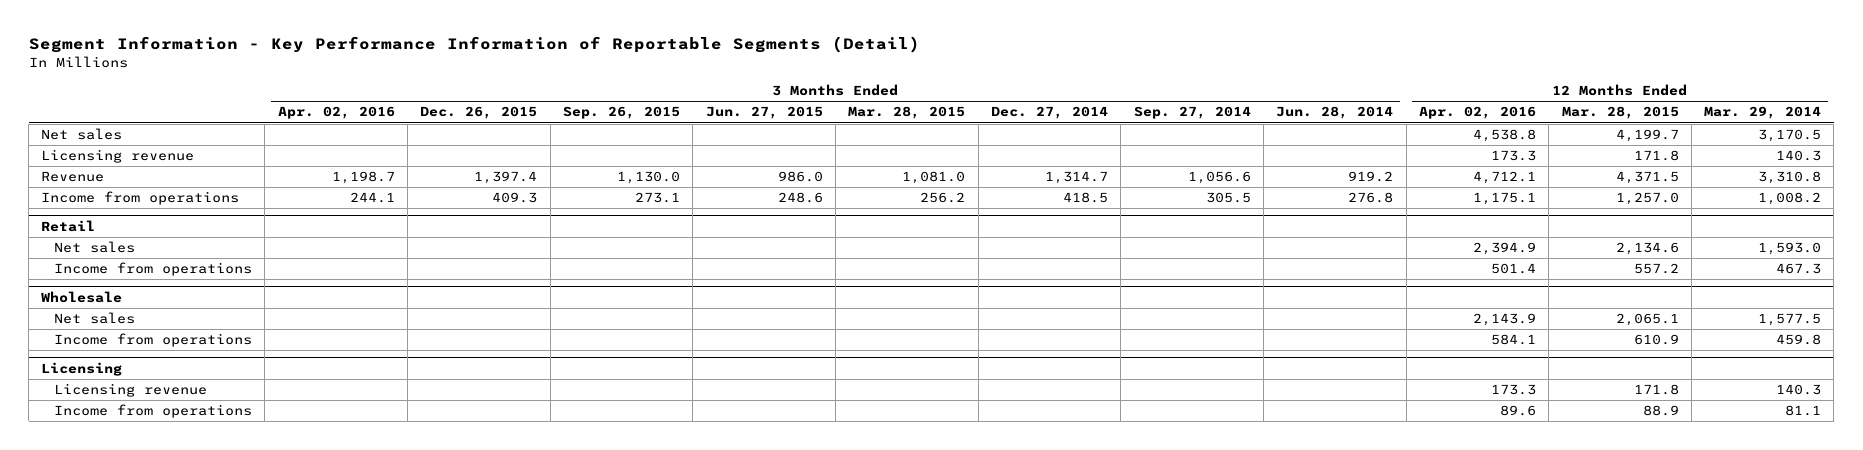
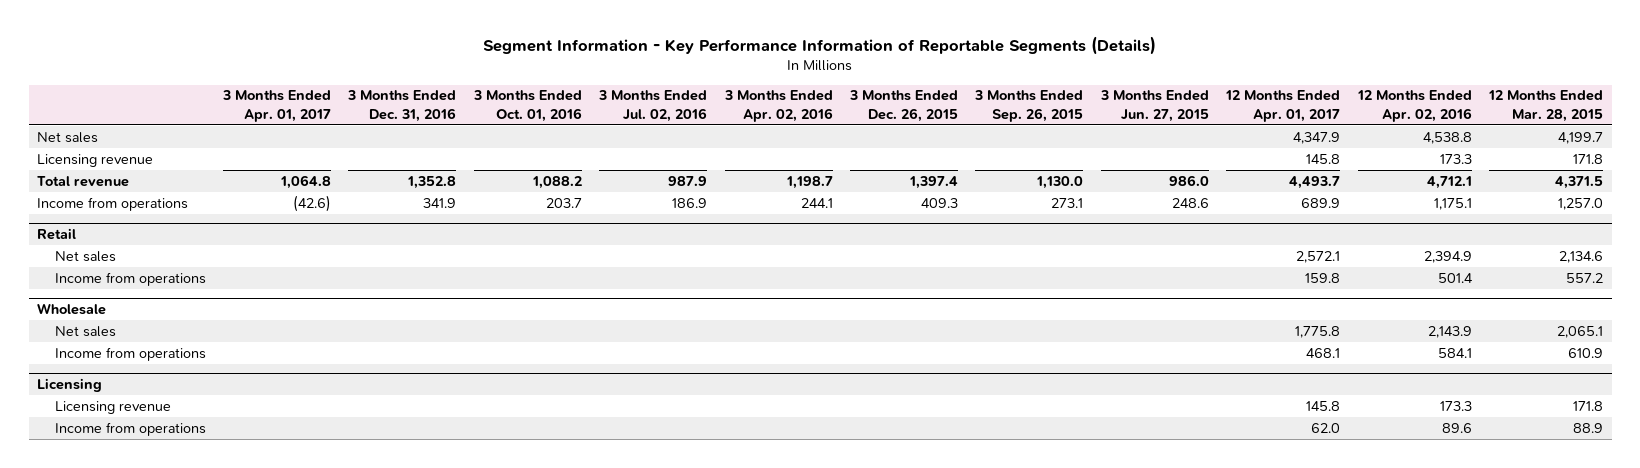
- Segment Information - Key Performance Information of Reportable Segments (Detail)
+ Segment Information - Key Performance Information of Reportable Segments (Details)
- | 3 Months Ended Apr. 02, 2016 | 3 Months Ended Dec. 26, 2015 | 3 Months Ended Sep. 26, 2015 | 3 Months Ended Jun. 27, 2015 | 3 Months Ended Mar. 28, 2015 | 3 Months Ended Dec. 27, 2014 | 3 Months Ended Sep. 27, 2014 | 3 Months Ended Jun. 28, 2014 | 12 Months Ended Apr. 02, 2016 | 12 Months Ended Mar. 28, 2015 | 12 Months Ended Mar. 29, 2014
+ | 3 Months Ended Apr. 01, 2017 | 3 Months Ended Dec. 31, 2016 | 3 Months Ended Oct. 01, 2016 | 3 Months Ended Jul. 02, 2016 | 3 Months Ended Apr. 02, 2016 | 3 Months Ended Dec. 26, 2015 | 3 Months Ended Sep. 26, 2015 | 3 Months Ended Jun. 27, 2015 | 12 Months Ended Apr. 01, 2017 | 12 Months Ended Apr. 02, 2016 | 12 Months Ended Mar. 28, 2015
- Revenue | 1,198.7 | 1,397.4 | 1,130.0 | 986.0 | 1,081.0 | 1,314.7 | 1,056.6 | 919.2 | 4,712.1 | 4,371.5 | 3,310.8
+ Total revenue | 1,064.8 | 1,352.8 | 1,088.2 | 987.9 | 1,198.7 | 1,397.4 | 1,130.0 | 986.0 | 4,493.7 | 4,712.1 | 4,371.5

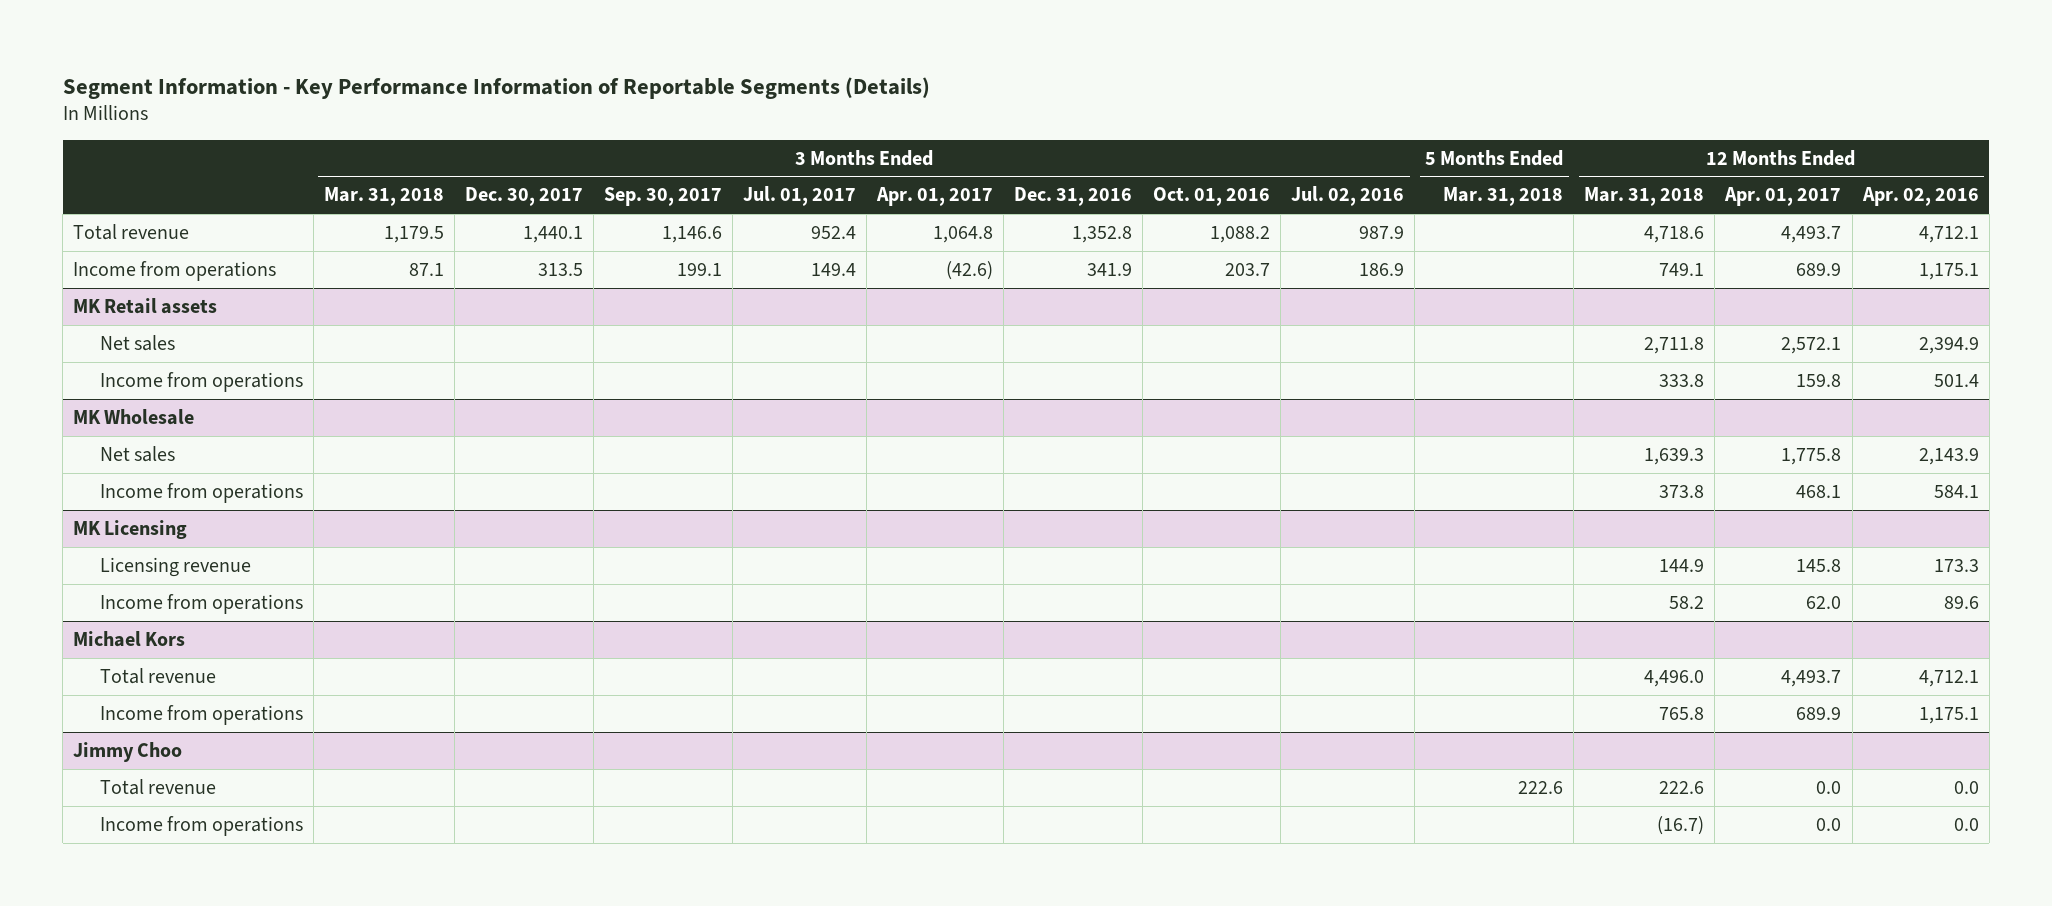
- | 3 Months Ended Apr. 01, 2017 | 3 Months Ended Dec. 31, 2016 | 3 Months Ended Oct. 01, 2016 | 3 Months Ended Jul. 02, 2016 | 3 Months Ended Apr. 02, 2016 | 3 Months Ended Dec. 26, 2015 | 3 Months Ended Sep. 26, 2015 | 3 Months Ended Jun. 27, 2015 | 12 Months Ended Apr. 01, 2017 | 12 Months Ended Apr. 02, 2016 | 12 Months Ended Mar. 28, 2015
+ | 3 Months Ended Mar. 31, 2018 | 3 Months Ended Dec. 30, 2017 | 3 Months Ended Sep. 30, 2017 | 3 Months Ended Jul. 01, 2017 | 3 Months Ended Apr. 01, 2017 | 3 Months Ended Dec. 31, 2016 | 3 Months Ended Oct. 01, 2016 | 3 Months Ended Jul. 02, 2016 | 5 Months Ended Mar. 31, 2018 | 12 Months Ended Mar. 31, 2018 | 12 Months Ended Apr. 01, 2017 | 12 Months Ended Apr. 02, 2016
- Net sales | | | | | | | | | 4,347.9 | 4,538.8 | 4,199.7
- Licensing revenue | | | | | | | | | 145.8 | 173.3 | 171.8
- Retail
+ MK Retail assets
- Wholesale
+ MK Wholesale
- Licensing
+ MK Licensing
+ Michael Kors
+ Total revenue | | | | | | | | | | 4,496.0 | 4,493.7 | 4,712.1
+ Income from operations | | | | | | | | | | 765.8 | 689.9 | 1,175.1
+ Jimmy Choo
+ Total revenue | | | | | | | | | 222.6 | 222.6 | 0.0 | 0.0
+ Income from operations | | | | | | | | | | (16.7) | 0.0 | 0.0

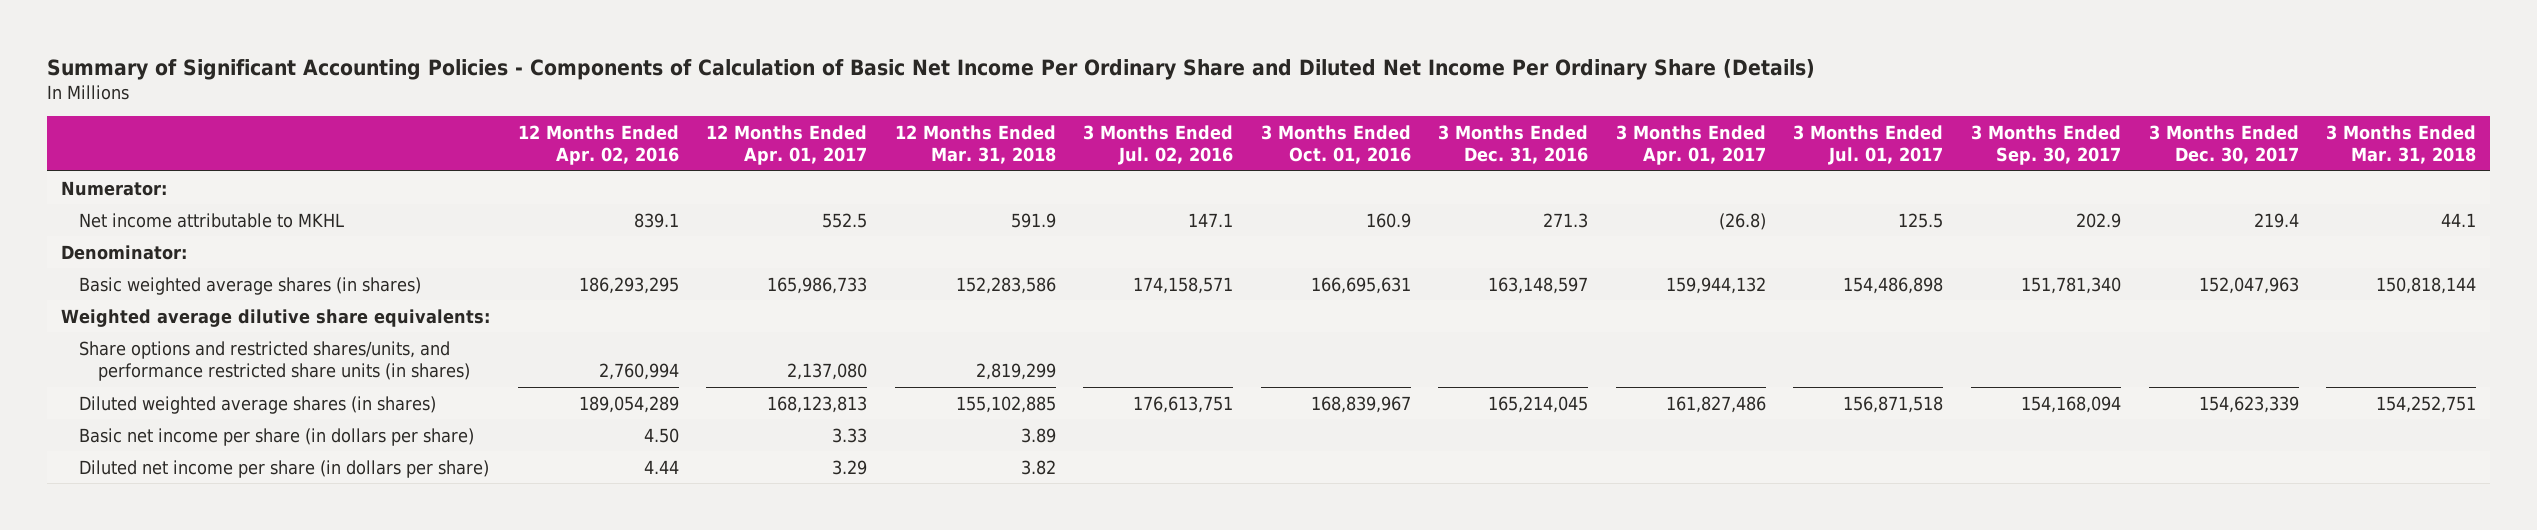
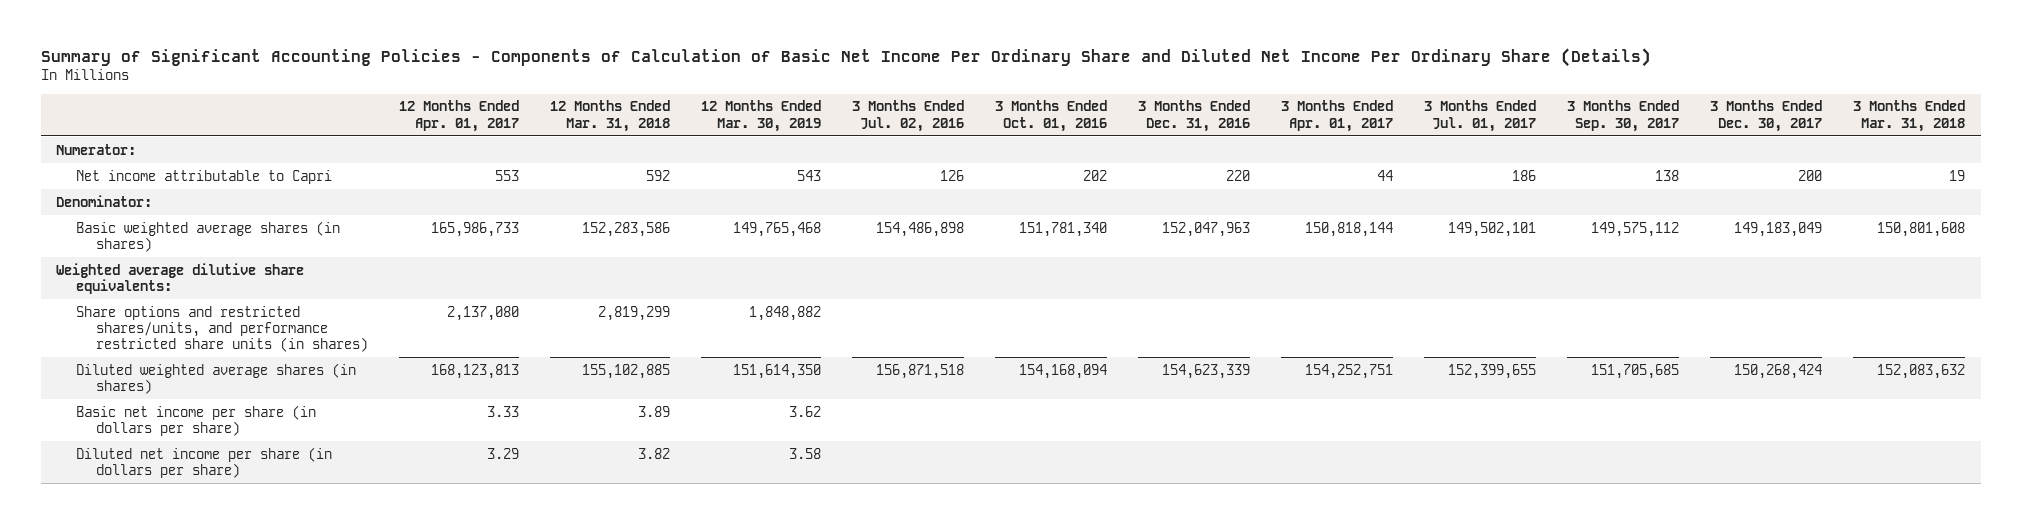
- | 12 Months Ended Apr. 02, 2016 | 12 Months Ended Apr. 01, 2017 | 12 Months Ended Mar. 31, 2018 | 3 Months Ended Jul. 02, 2016 | 3 Months Ended Oct. 01, 2016 | 3 Months Ended Dec. 31, 2016 | 3 Months Ended Apr. 01, 2017 | 3 Months Ended Jul. 01, 2017 | 3 Months Ended Sep. 30, 2017 | 3 Months Ended Dec. 30, 2017 | 3 Months Ended Mar. 31, 2018
+ | 12 Months Ended Apr. 01, 2017 | 12 Months Ended Mar. 31, 2018 | 12 Months Ended Mar. 30, 2019 | 3 Months Ended Jul. 02, 2016 | 3 Months Ended Oct. 01, 2016 | 3 Months Ended Dec. 31, 2016 | 3 Months Ended Apr. 01, 2017 | 3 Months Ended Jul. 01, 2017 | 3 Months Ended Sep. 30, 2017 | 3 Months Ended Dec. 30, 2017 | 3 Months Ended Mar. 31, 2018
- Net income attributable to MKHL | 839.1 | 552.5 | 591.9 | 147.1 | 160.9 | 271.3 | (26.8) | 125.5 | 202.9 | 219.4 | 44.1
+ Net income attributable to Capri | 553 | 592 | 543 | 126 | 202 | 220 | 44 | 186 | 138 | 200 | 19
- Basic weighted average shares (in shares) | 186,293,295 | 165,986,733 | 152,283,586 | 174,158,571 | 166,695,631 | 163,148,597 | 159,944,132 | 154,486,898 | 151,781,340 | 152,047,963 | 150,818,144
+ Basic weighted average shares (in shares) | 165,986,733 | 152,283,586 | 149,765,468 | 154,486,898 | 151,781,340 | 152,047,963 | 150,818,144 | 149,502,101 | 149,575,112 | 149,183,049 | 150,801,608
- Diluted weighted average shares (in shares) | 189,054,289 | 168,123,813 | 155,102,885 | 176,613,751 | 168,839,967 | 165,214,045 | 161,827,486 | 156,871,518 | 154,168,094 | 154,623,339 | 154,252,751
+ Diluted weighted average shares (in shares) | 168,123,813 | 155,102,885 | 151,614,350 | 156,871,518 | 154,168,094 | 154,623,339 | 154,252,751 | 152,399,655 | 151,705,685 | 150,268,424 | 152,083,632

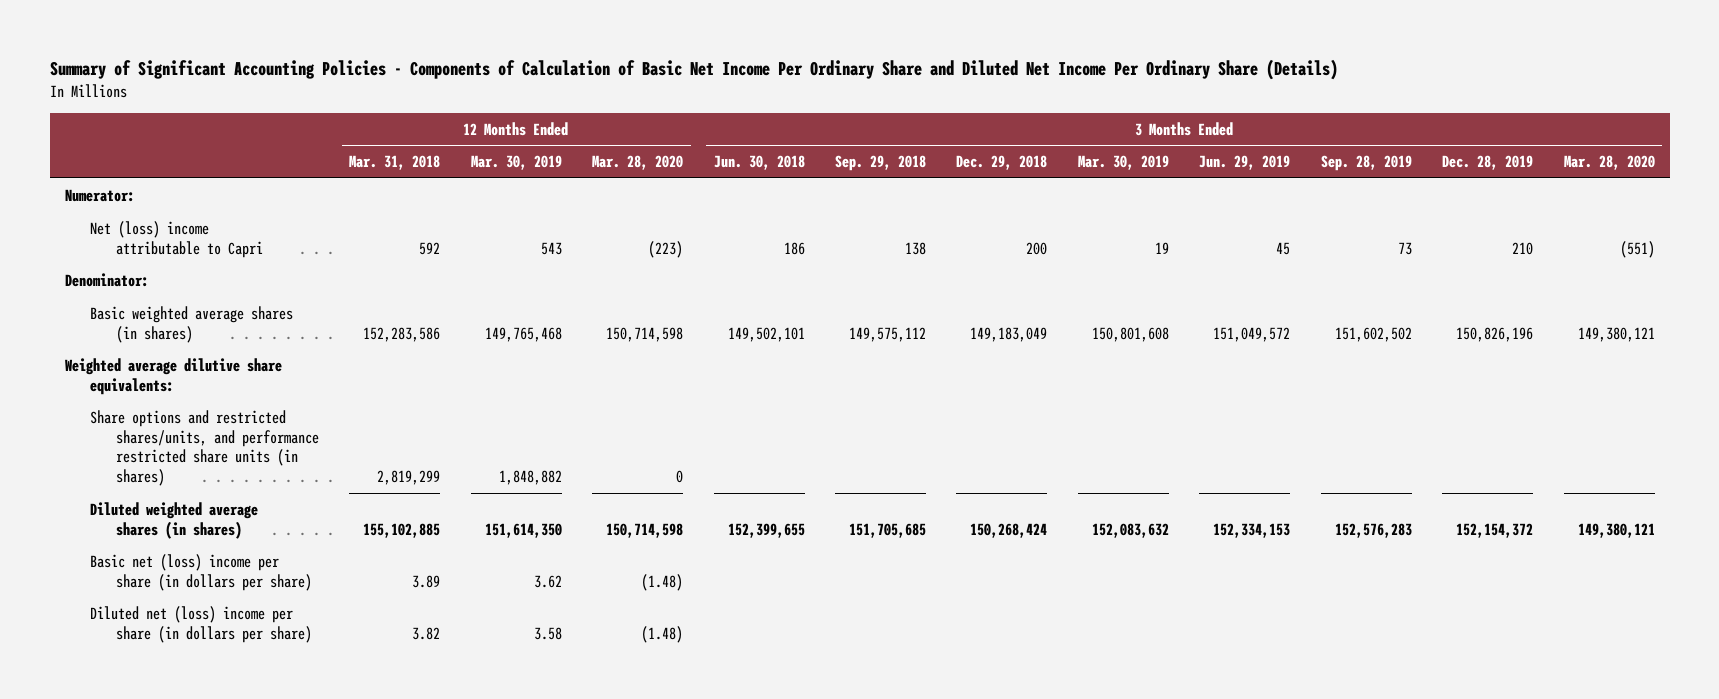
- | 12 Months Ended Apr. 01, 2017 | 12 Months Ended Mar. 31, 2018 | 12 Months Ended Mar. 30, 2019 | 3 Months Ended Jul. 02, 2016 | 3 Months Ended Oct. 01, 2016 | 3 Months Ended Dec. 31, 2016 | 3 Months Ended Apr. 01, 2017 | 3 Months Ended Jul. 01, 2017 | 3 Months Ended Sep. 30, 2017 | 3 Months Ended Dec. 30, 2017 | 3 Months Ended Mar. 31, 2018
+ | 12 Months Ended Mar. 31, 2018 | 12 Months Ended Mar. 30, 2019 | 12 Months Ended Mar. 28, 2020 | 3 Months Ended Jun. 30, 2018 | 3 Months Ended Sep. 29, 2018 | 3 Months Ended Dec. 29, 2018 | 3 Months Ended Mar. 30, 2019 | 3 Months Ended Jun. 29, 2019 | 3 Months Ended Sep. 28, 2019 | 3 Months Ended Dec. 28, 2019 | 3 Months Ended Mar. 28, 2020
- Net income attributable to Capri | 553 | 592 | 543 | 126 | 202 | 220 | 44 | 186 | 138 | 200 | 19
+ Net (loss) income attributable to Capri | 592 | 543 | (223) | 186 | 138 | 200 | 19 | 45 | 73 | 210 | (551)
- Basic net income per share (in dollars per share) | 3.33 | 3.89 | 3.62 | | | | | | | |
- Diluted net income per share (in dollars per share) | 3.29 | 3.82 | 3.58 | | | | | | | |
+ Basic net (loss) income per share (in dollars per share) | 3.89 | 3.62 | (1.48) | | | | | | | |
+ Diluted net (loss) income per share (in dollars per share) | 3.82 | 3.58 | (1.48) | | | | | | | |

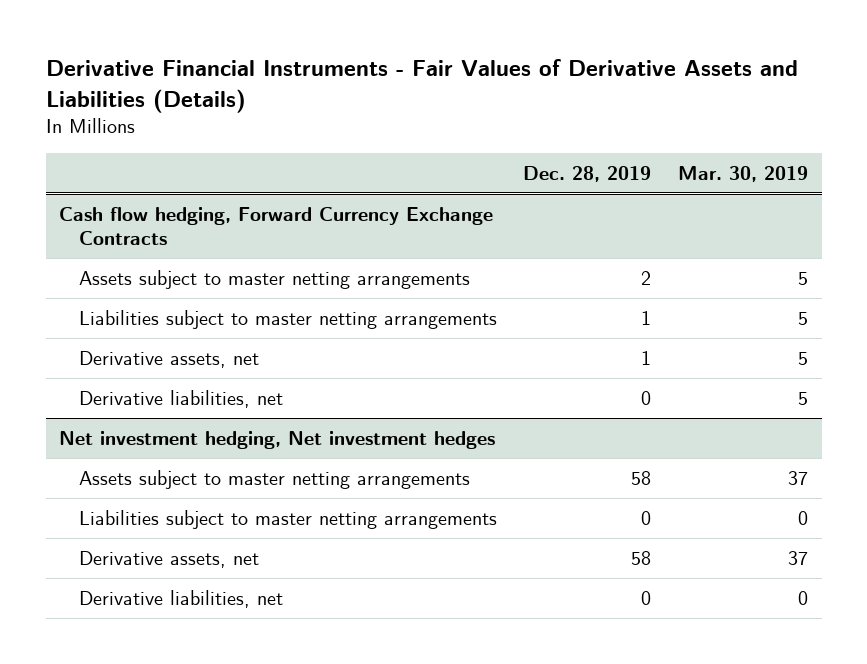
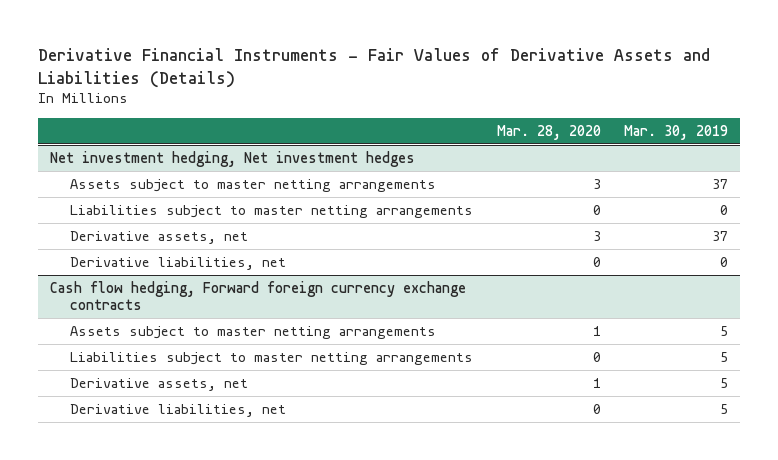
- | Dec. 28, 2019 | Mar. 30, 2019
+ | Mar. 28, 2020 | Mar. 30, 2019
- Cash flow hedging, Forward Currency Exchange Contracts
- Assets subject to master netting arrangements | 2 | 5
- Liabilities subject to master netting arrangements | 1 | 5
- Derivative assets, net | 1 | 5
- Derivative liabilities, net | 0 | 5
+ Cash flow hedging, Forward foreign currency exchange contracts
+ Assets subject to master netting arrangements | 1 | 5
+ Liabilities subject to master netting arrangements | 0 | 5
+ Derivative assets, net | 1 | 5
+ Derivative liabilities, net | 0 | 5

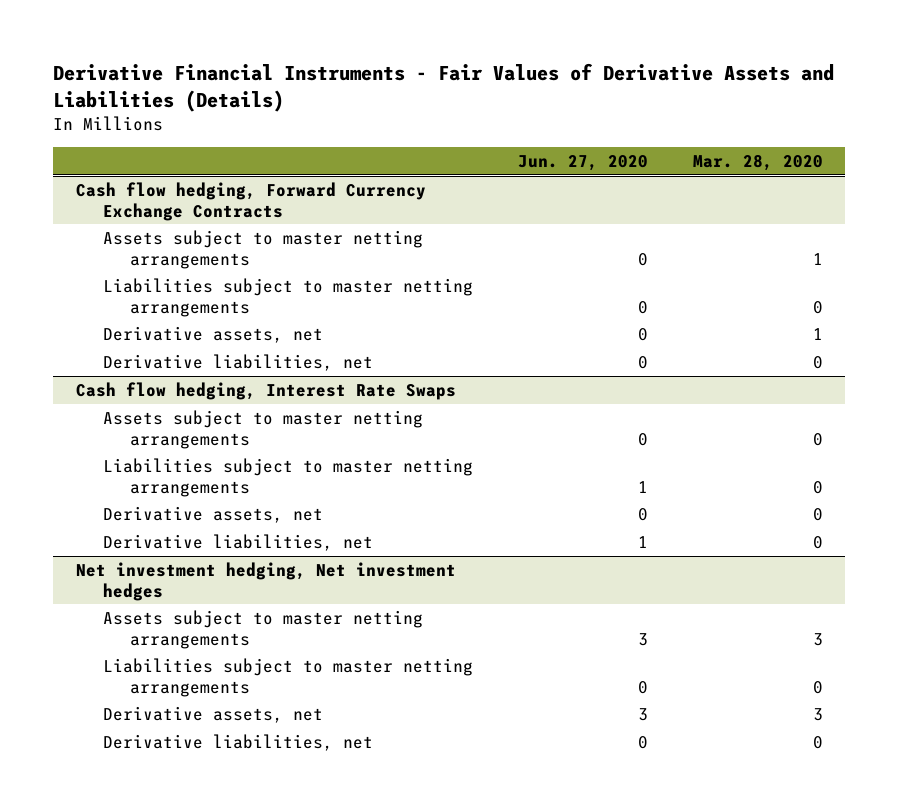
- | Mar. 28, 2020 | Mar. 30, 2019
+ | Jun. 27, 2020 | Mar. 28, 2020
+ Cash flow hedging, Forward Currency Exchange Contracts
+ Assets subject to master netting arrangements | 0 | 1
+ Liabilities subject to master netting arrangements | 0 | 0
+ Derivative assets, net | 0 | 1
+ Derivative liabilities, net | 0 | 0
+ Cash flow hedging, Interest Rate Swaps
+ Assets subject to master netting arrangements | 0 | 0
+ Liabilities subject to master netting arrangements | 1 | 0
+ Derivative assets, net | 0 | 0
+ Derivative liabilities, net | 1 | 0
- Cash flow hedging, Forward foreign currency exchange contracts
- Assets subject to master netting arrangements | 1 | 5
- Liabilities subject to master netting arrangements | 0 | 5
- Derivative assets, net | 1 | 5
- Derivative liabilities, net | 0 | 5

